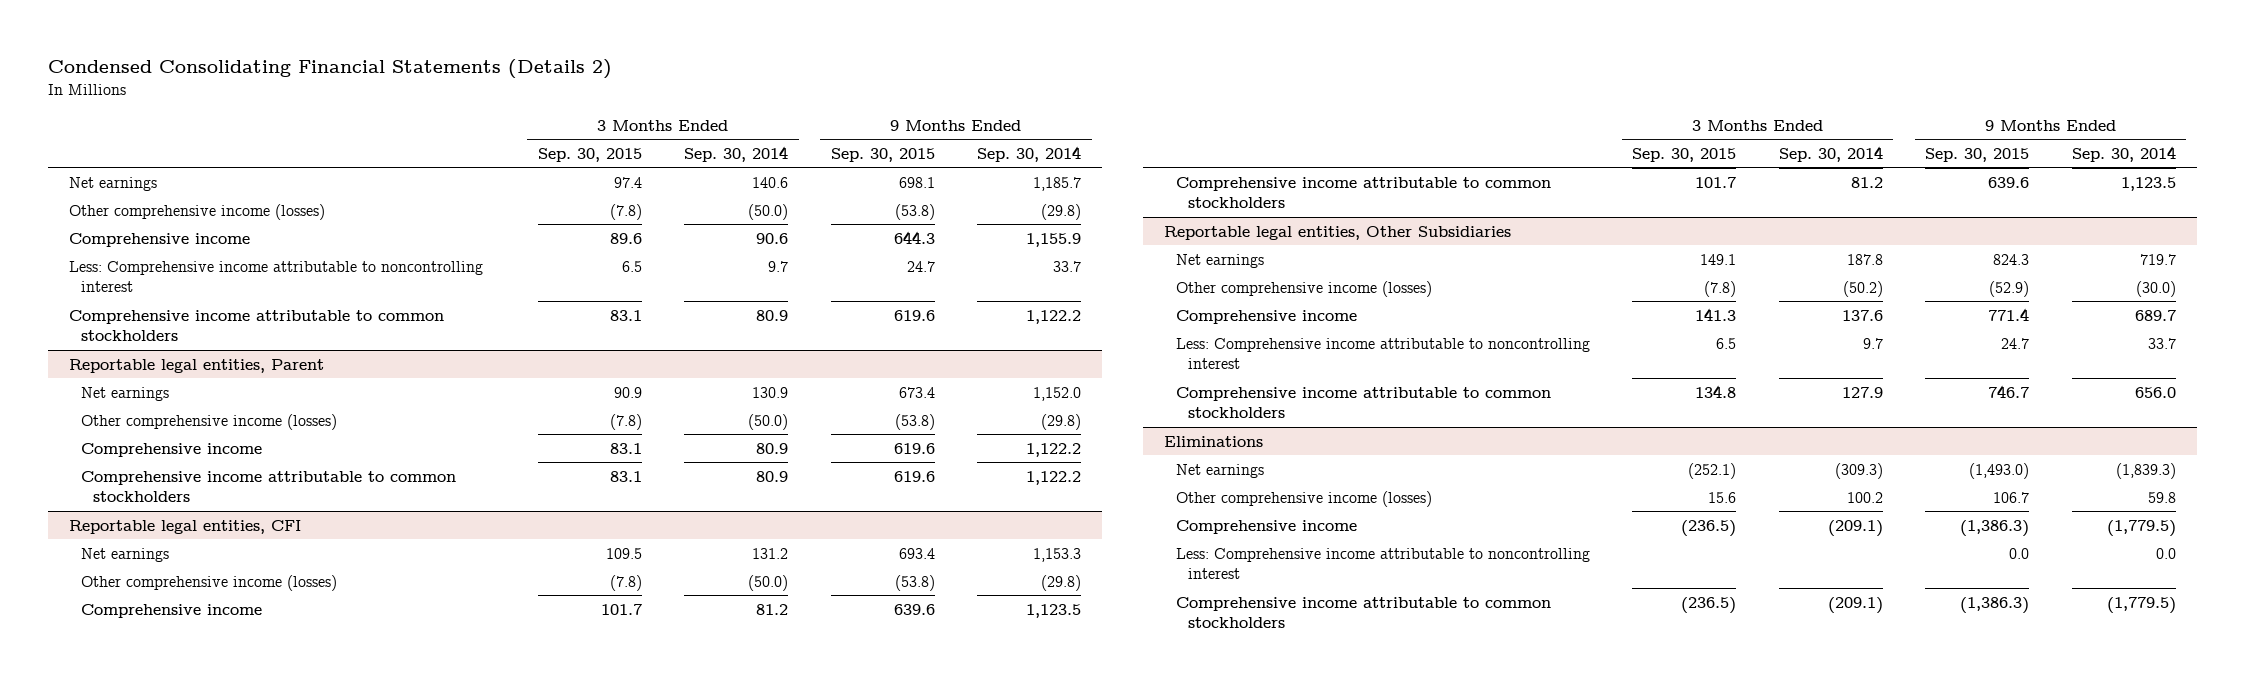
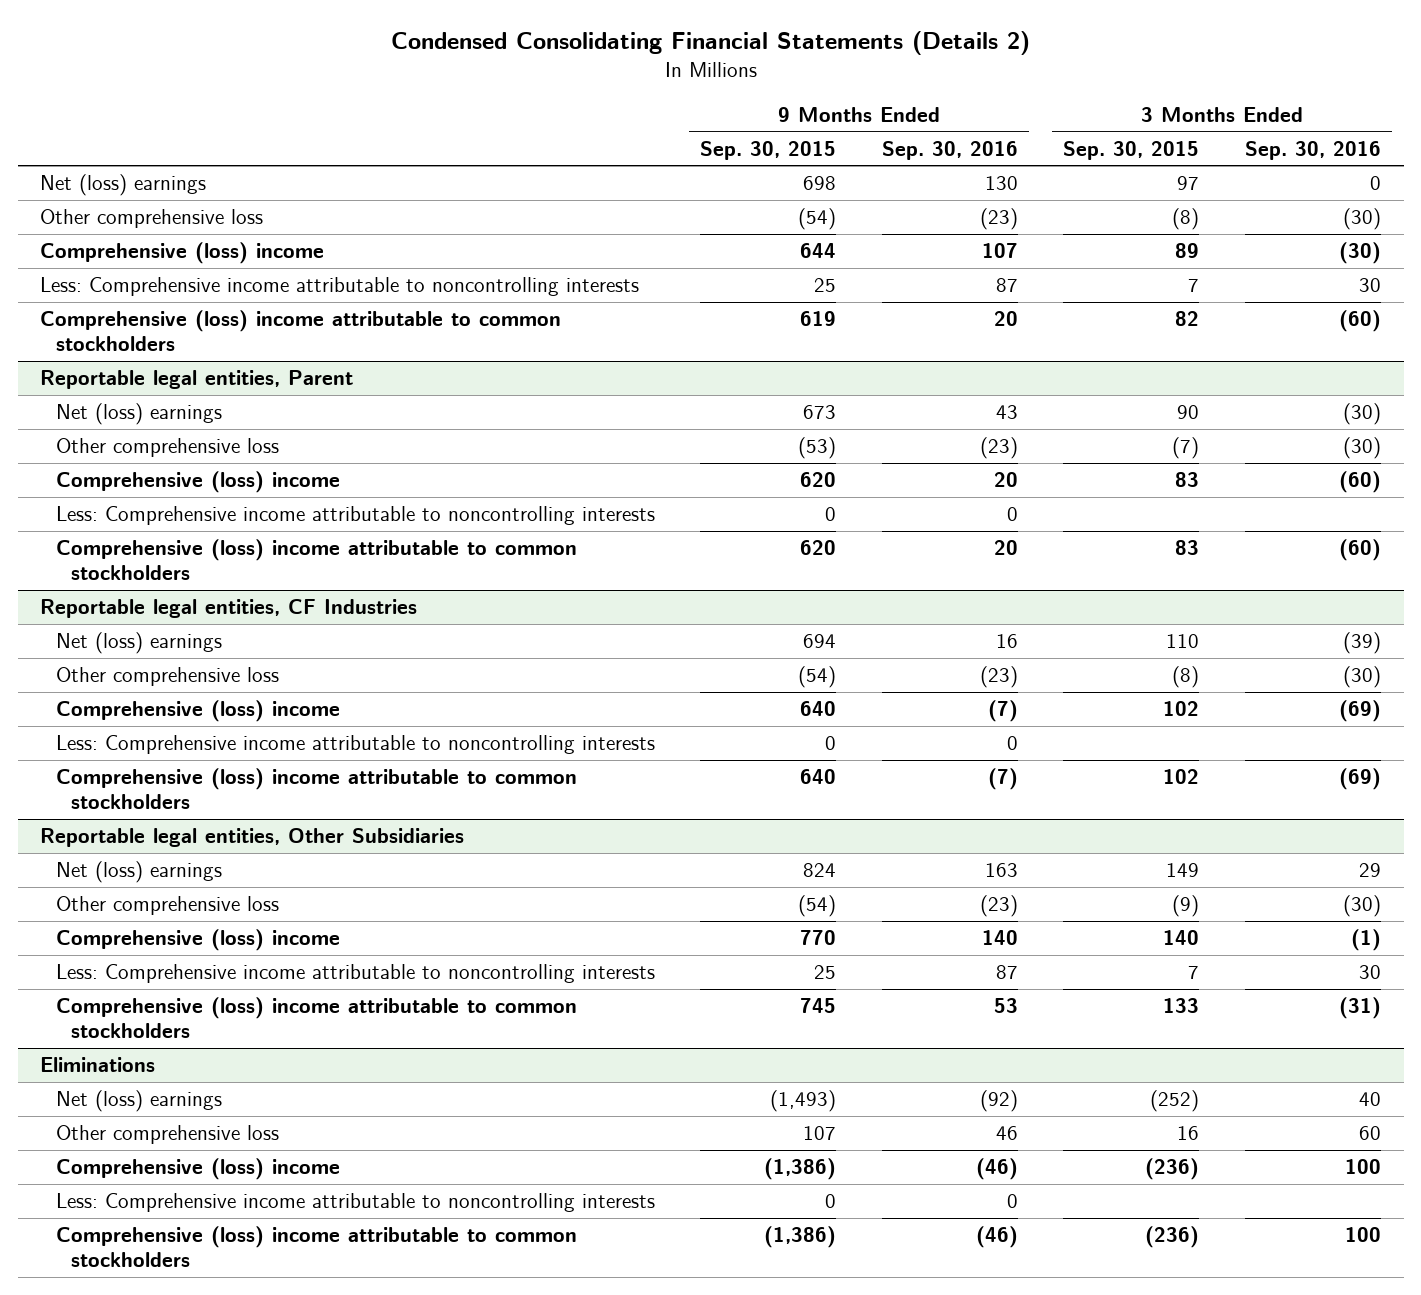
- | 3 Months Ended Sep. 30, 2015 | 3 Months Ended Sep. 30, 2014 | 9 Months Ended Sep. 30, 2015 | 9 Months Ended Sep. 30, 2014
+ | 9 Months Ended Sep. 30, 2015 | 9 Months Ended Sep. 30, 2016 | 3 Months Ended Sep. 30, 2015 | 3 Months Ended Sep. 30, 2016
- Net earnings | 97.4 | 140.6 | 698.1 | 1,185.7
- Other comprehensive income (losses) | (7.8) | (50.0) | (53.8) | (29.8)
- Comprehensive income | 89.6 | 90.6 | 644.3 | 1,155.9
- Less: Comprehensive income attributable to noncontrolling interest | 6.5 | 9.7 | 24.7 | 33.7
- Comprehensive income attributable to common stockholders | 83.1 | 80.9 | 619.6 | 1,122.2
+ Net (loss) earnings | 698 | 130 | 97 | 0
+ Other comprehensive loss | (54) | (23) | (8) | (30)
+ Comprehensive (loss) income | 644 | 107 | 89 | (30)
+ Less: Comprehensive income attributable to noncontrolling interests | 25 | 87 | 7 | 30
+ Comprehensive (loss) income attributable to common stockholders | 619 | 20 | 82 | (60)
@ Reportable legal entities, Parent
- Net earnings | 90.9 | 130.9 | 673.4 | 1,152.0
- Other comprehensive income (losses) | (7.8) | (50.0) | (53.8) | (29.8)
- Comprehensive income | 83.1 | 80.9 | 619.6 | 1,122.2
- Comprehensive income attributable to common stockholders | 83.1 | 80.9 | 619.6 | 1,122.2
- Reportable legal entities, CFI
- Net earnings | 109.5 | 131.2 | 693.4 | 1,153.3
- Other comprehensive income (losses) | (7.8) | (50.0) | (53.8) | (29.8)
- Comprehensive income | 101.7 | 81.2 | 639.6 | 1,123.5
- Comprehensive income attributable to common stockholders | 101.7 | 81.2 | 639.6 | 1,123.5
@ Reportable legal entities, Parent
+ Net (loss) earnings | 673 | 43 | 90 | (30)
+ Other comprehensive loss | (53) | (23) | (7) | (30)
+ Comprehensive (loss) income | 620 | 20 | 83 | (60)
+ Less: Comprehensive income attributable to noncontrolling interests | 0 | 0 | |
+ Comprehensive (loss) income attributable to common stockholders | 620 | 20 | 83 | (60)
+ Reportable legal entities, CF Industries
+ Net (loss) earnings | 694 | 16 | 110 | (39)
+ Other comprehensive loss | (54) | (23) | (8) | (30)
+ Comprehensive (loss) income | 640 | (7) | 102 | (69)
+ Less: Comprehensive income attributable to noncontrolling interests | 0 | 0 | |
+ Comprehensive (loss) income attributable to common stockholders | 640 | (7) | 102 | (69)
@ Reportable legal entities, Other Subsidiaries
- Net earnings | 149.1 | 187.8 | 824.3 | 719.7
- Other comprehensive income (losses) | (7.8) | (50.2) | (52.9) | (30.0)
- Comprehensive income | 141.3 | 137.6 | 771.4 | 689.7
- Less: Comprehensive income attributable to noncontrolling interest | 6.5 | 9.7 | 24.7 | 33.7
- Comprehensive income attributable to common stockholders | 134.8 | 127.9 | 746.7 | 656.0
+ Net (loss) earnings | 824 | 163 | 149 | 29
+ Other comprehensive loss | (54) | (23) | (9) | (30)
+ Comprehensive (loss) income | 770 | 140 | 140 | (1)
+ Less: Comprehensive income attributable to noncontrolling interests | 25 | 87 | 7 | 30
+ Comprehensive (loss) income attributable to common stockholders | 745 | 53 | 133 | (31)
@ Eliminations
- Net earnings | (252.1) | (309.3) | (1,493.0) | (1,839.3)
- Other comprehensive income (losses) | 15.6 | 100.2 | 106.7 | 59.8
- Comprehensive income | (236.5) | (209.1) | (1,386.3) | (1,779.5)
- Less: Comprehensive income attributable to noncontrolling interest | | | 0.0 | 0.0
- Comprehensive income attributable to common stockholders | (236.5) | (209.1) | (1,386.3) | (1,779.5)
+ Net (loss) earnings | (1,493) | (92) | (252) | 40
+ Other comprehensive loss | 107 | 46 | 16 | 60
+ Comprehensive (loss) income | (1,386) | (46) | (236) | 100
+ Less: Comprehensive income attributable to noncontrolling interests | 0 | 0 | |
+ Comprehensive (loss) income attributable to common stockholders | (1,386) | (46) | (236) | 100

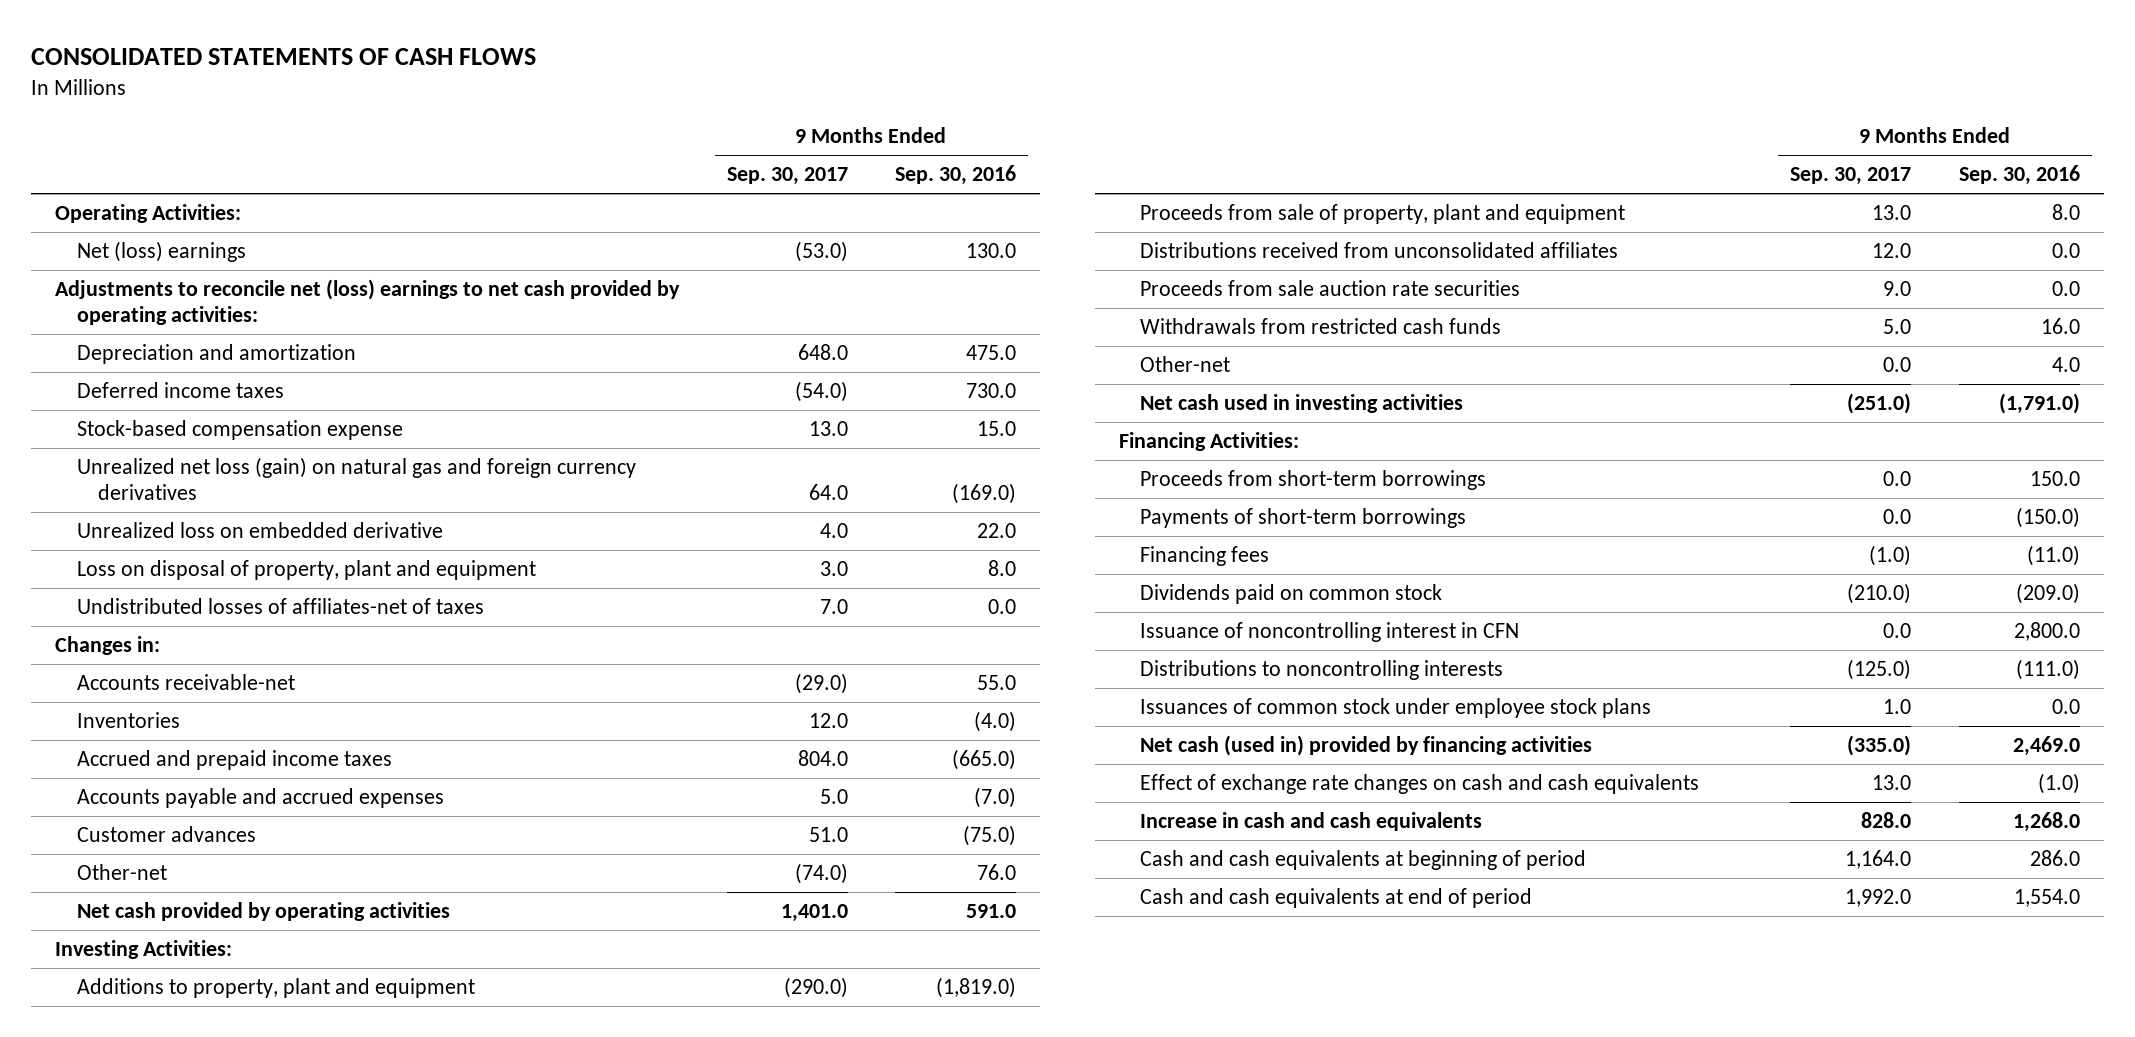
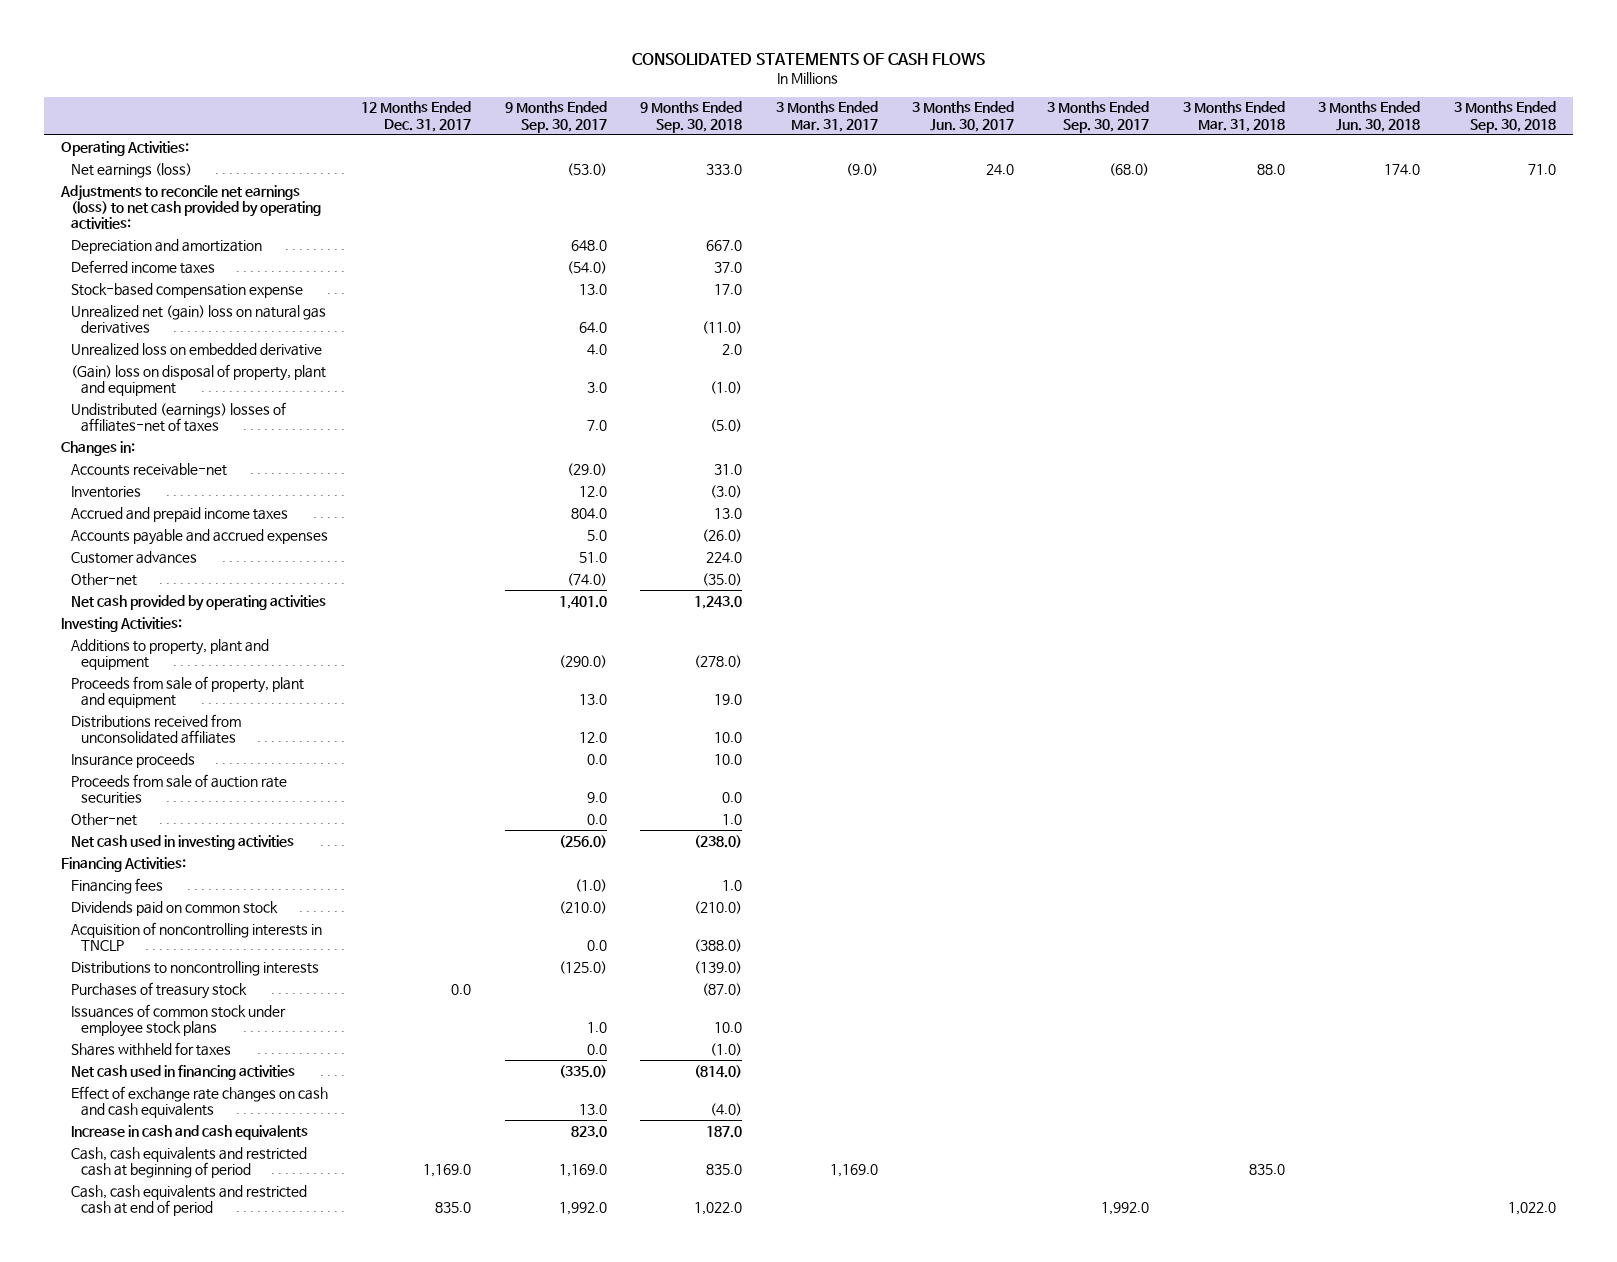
- | 9 Months Ended Sep. 30, 2017 | 9 Months Ended Sep. 30, 2016
+ | 12 Months Ended Dec. 31, 2017 | 9 Months Ended Sep. 30, 2017 | 9 Months Ended Sep. 30, 2018 | 3 Months Ended Mar. 31, 2017 | 3 Months Ended Jun. 30, 2017 | 3 Months Ended Sep. 30, 2017 | 3 Months Ended Mar. 31, 2018 | 3 Months Ended Jun. 30, 2018 | 3 Months Ended Sep. 30, 2018
- Net (loss) earnings | (53.0) | 130.0
- Adjustments to reconcile net (loss) earnings to net cash provided by operating activities:
+ Net earnings (loss) | | (53.0) | 333.0 | (9.0) | 24.0 | (68.0) | 88.0 | 174.0 | 71.0
+ Adjustments to reconcile net earnings (loss) to net cash provided by operating activities:
- Unrealized net loss (gain) on natural gas and foreign currency derivatives | 64.0 | (169.0)
+ Unrealized net (gain) loss on natural gas derivatives | | 64.0 | (11.0) | | | | | |
- Loss on disposal of property, plant and equipment | 3.0 | 8.0
- Undistributed losses of affiliates-net of taxes | 7.0 | 0.0
+ (Gain) loss on disposal of property, plant and equipment | | 3.0 | (1.0) | | | | | |
+ Undistributed (earnings) losses of affiliates-net of taxes | | 7.0 | (5.0) | | | | | |
- Proceeds from sale auction rate securities | 9.0 | 0.0
- Withdrawals from restricted cash funds | 5.0 | 16.0
+ Insurance proceeds | | 0.0 | 10.0 | | | | | |
+ Proceeds from sale of auction rate securities | | 9.0 | 0.0 | | | | | |
- Net cash used in investing activities | (251.0) | (1,791.0)
+ Net cash used in investing activities | | (256.0) | (238.0) | | | | | |
- Proceeds from short-term borrowings | 0.0 | 150.0
- Payments of short-term borrowings | 0.0 | (150.0)
- Issuance of noncontrolling interest in CFN | 0.0 | 2,800.0
+ Acquisition of noncontrolling interests in TNCLP | | 0.0 | (388.0) | | | | | |
+ Purchases of treasury stock | 0.0 | | (87.0) | | | | | |
- Net cash (used in) provided by financing activities | (335.0) | 2,469.0
+ Shares withheld for taxes | | 0.0 | (1.0) | | | | | |
+ Net cash used in financing activities | | (335.0) | (814.0) | | | | | |
- Increase in cash and cash equivalents | 828.0 | 1,268.0
- Cash and cash equivalents at beginning of period | 1,164.0 | 286.0
- Cash and cash equivalents at end of period | 1,992.0 | 1,554.0
+ Increase in cash and cash equivalents | | 823.0 | 187.0 | | | | | |
+ Cash, cash equivalents and restricted cash at beginning of period | 1,169.0 | 1,169.0 | 835.0 | 1,169.0 | | | 835.0 | |
+ Cash, cash equivalents and restricted cash at end of period | 835.0 | 1,992.0 | 1,022.0 | | | 1,992.0 | | | 1,022.0

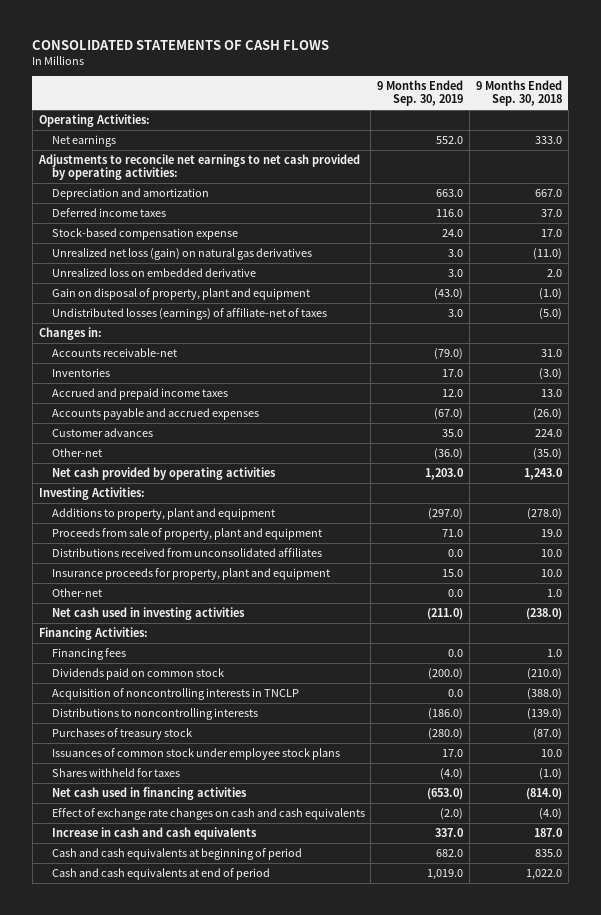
- | 12 Months Ended Dec. 31, 2017 | 9 Months Ended Sep. 30, 2017 | 9 Months Ended Sep. 30, 2018 | 3 Months Ended Mar. 31, 2017 | 3 Months Ended Jun. 30, 2017 | 3 Months Ended Sep. 30, 2017 | 3 Months Ended Mar. 31, 2018 | 3 Months Ended Jun. 30, 2018 | 3 Months Ended Sep. 30, 2018
+ | 9 Months Ended Sep. 30, 2019 | 9 Months Ended Sep. 30, 2018
- Net earnings (loss) | | (53.0) | 333.0 | (9.0) | 24.0 | (68.0) | 88.0 | 174.0 | 71.0
- Adjustments to reconcile net earnings (loss) to net cash provided by operating activities:
+ Net earnings | 552.0 | 333.0
+ Adjustments to reconcile net earnings to net cash provided by operating activities:
- Unrealized net (gain) loss on natural gas derivatives | | 64.0 | (11.0) | | | | | |
+ Unrealized net loss (gain) on natural gas derivatives | 3.0 | (11.0)
- (Gain) loss on disposal of property, plant and equipment | | 3.0 | (1.0) | | | | | |
- Undistributed (earnings) losses of affiliates-net of taxes | | 7.0 | (5.0) | | | | | |
+ Gain on disposal of property, plant and equipment | (43.0) | (1.0)
+ Undistributed losses (earnings) of affiliate-net of taxes | 3.0 | (5.0)
- Insurance proceeds | | 0.0 | 10.0 | | | | | |
- Proceeds from sale of auction rate securities | | 9.0 | 0.0 | | | | | |
+ Insurance proceeds for property, plant and equipment | 15.0 | 10.0
- Cash, cash equivalents and restricted cash at beginning of period | 1,169.0 | 1,169.0 | 835.0 | 1,169.0 | | | 835.0 | |
- Cash, cash equivalents and restricted cash at end of period | 835.0 | 1,992.0 | 1,022.0 | | | 1,992.0 | | | 1,022.0
+ Cash and cash equivalents at beginning of period | 682.0 | 835.0
+ Cash and cash equivalents at end of period | 1,019.0 | 1,022.0

